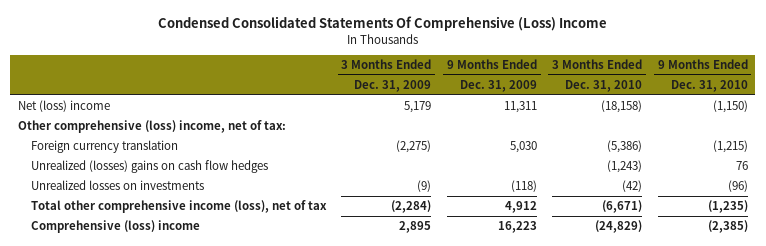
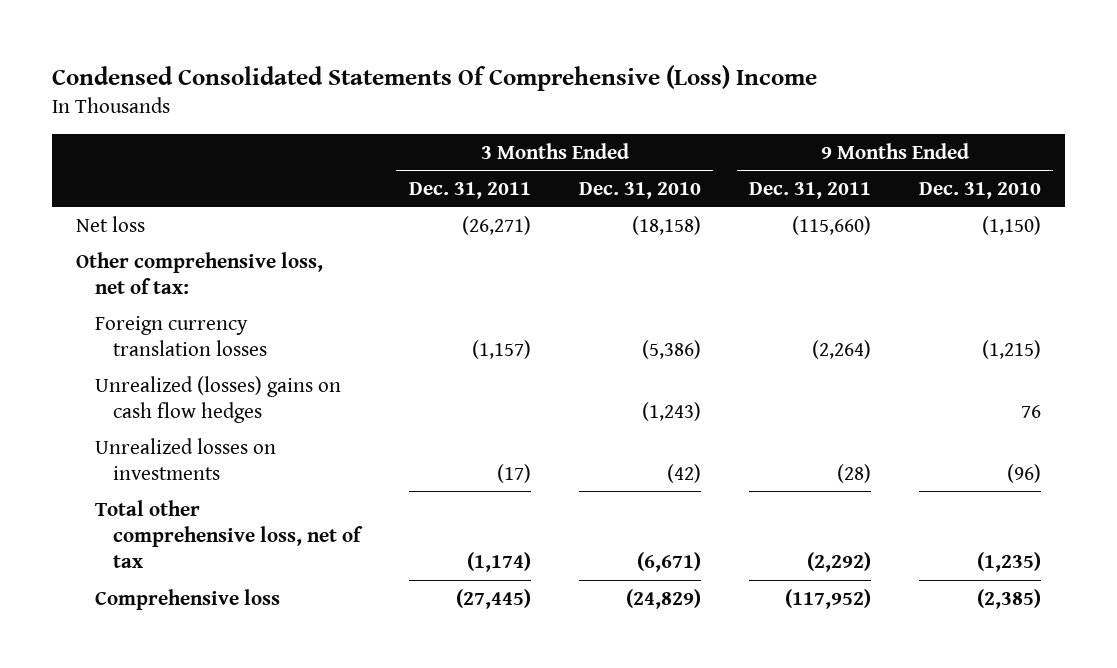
- | 3 Months Ended Dec. 31, 2009 | 9 Months Ended Dec. 31, 2009 | 3 Months Ended Dec. 31, 2010 | 9 Months Ended Dec. 31, 2010
+ | 3 Months Ended Dec. 31, 2011 | 3 Months Ended Dec. 31, 2010 | 9 Months Ended Dec. 31, 2011 | 9 Months Ended Dec. 31, 2010
- Net (loss) income | 5,179 | 11,311 | (18,158) | (1,150)
- Other comprehensive (loss) income, net of tax:
- Foreign currency translation | (2,275) | 5,030 | (5,386) | (1,215)
+ Net loss | (26,271) | (18,158) | (115,660) | (1,150)
+ Other comprehensive loss, net of tax:
+ Foreign currency translation losses | (1,157) | (5,386) | (2,264) | (1,215)
- Total other comprehensive income (loss), net of tax | (2,284) | 4,912 | (6,671) | (1,235)
- Comprehensive (loss) income | 2,895 | 16,223 | (24,829) | (2,385)
+ Total other comprehensive loss, net of tax | (1,174) | (6,671) | (2,292) | (1,235)
+ Comprehensive loss | (27,445) | (24,829) | (117,952) | (2,385)

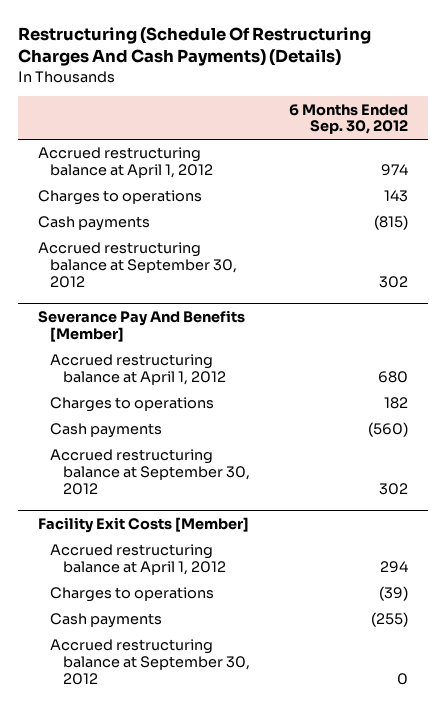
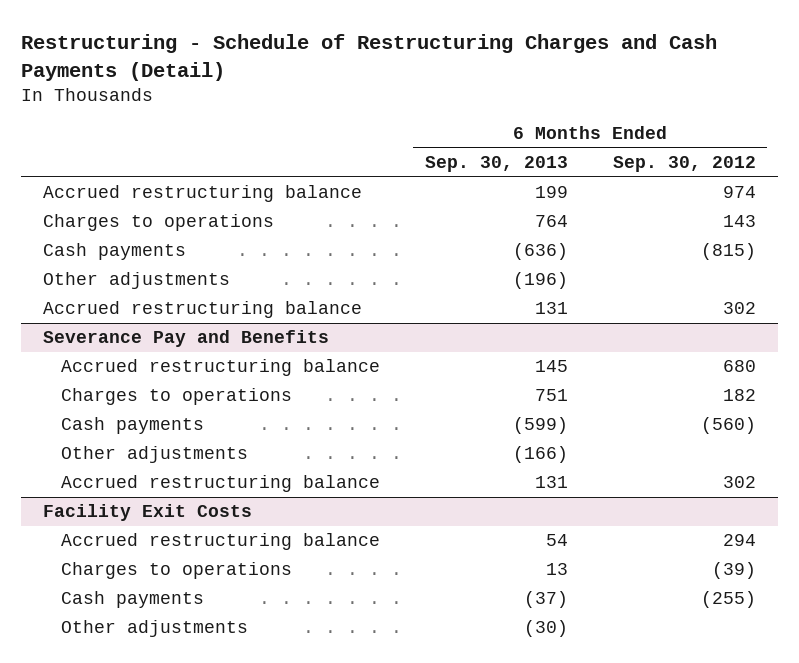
- Restructuring (Schedule Of Restructuring Charges And Cash Payments) (Details)
+ Restructuring - Schedule of Restructuring Charges and Cash Payments (Detail)
- | 6 Months Ended Sep. 30, 2012
+ | 6 Months Ended Sep. 30, 2013 | 6 Months Ended Sep. 30, 2012
- Accrued restructuring balance at April 1, 2012 | 974
+ Accrued restructuring balance | 199 | 974
- Accrued restructuring balance at September 30, 2012 | 302
- Severance Pay And Benefits [Member]
- Accrued restructuring balance at April 1, 2012 | 680
+ Other adjustments | (196) |
+ Accrued restructuring balance | 131 | 302
+ Severance Pay and Benefits
+ Accrued restructuring balance | 145 | 680
- Accrued restructuring balance at September 30, 2012 | 302
- Facility Exit Costs [Member]
- Accrued restructuring balance at April 1, 2012 | 294
+ Other adjustments | (166) |
+ Accrued restructuring balance | 131 | 302
+ Facility Exit Costs
+ Accrued restructuring balance | 54 | 294
- Accrued restructuring balance at September 30, 2012 | 0
+ Other adjustments | (30) |

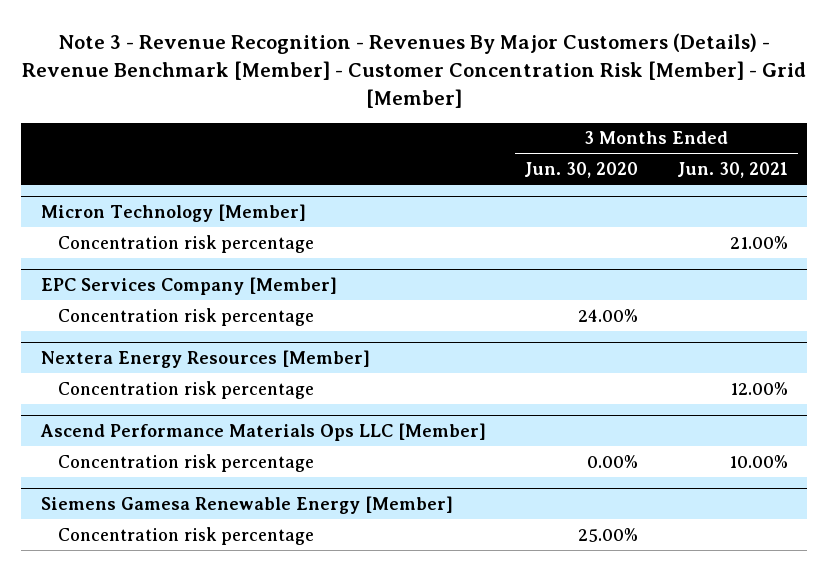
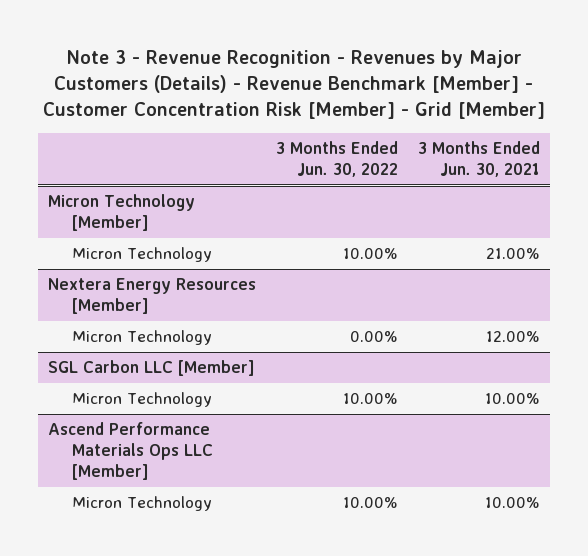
- Note 3 - Revenue Recognition - Revenues By Major Customers (Details) - Revenue Benchmark [Member] - Customer Concentration Risk [Member] - Grid [Member]
+ Note 3 - Revenue Recognition - Revenues by Major Customers (Details) - Revenue Benchmark [Member] - Customer Concentration Risk [Member] - Grid [Member]
- | 3 Months Ended Jun. 30, 2020 | 3 Months Ended Jun. 30, 2021
+ | 3 Months Ended Jun. 30, 2022 | 3 Months Ended Jun. 30, 2021
@ Micron Technology [Member]
- Concentration risk percentage | | 21.00%
- EPC Services Company [Member]
- Concentration risk percentage | 24.00% |
@ Micron Technology [Member]
+ Micron Technology | 10.00% | 21.00%
@ Nextera Energy Resources [Member]
- Concentration risk percentage | | 12.00%
+ Micron Technology | 0.00% | 12.00%
+ SGL Carbon LLC [Member]
+ Micron Technology | 10.00% | 10.00%
@ Ascend Performance Materials Ops LLC [Member]
- Concentration risk percentage | 0.00% | 10.00%
- Siemens Gamesa Renewable Energy [Member]
- Concentration risk percentage | 25.00% |
@ Ascend Performance Materials Ops LLC [Member]
+ Micron Technology | 10.00% | 10.00%

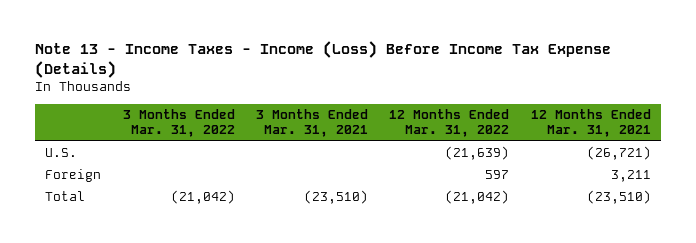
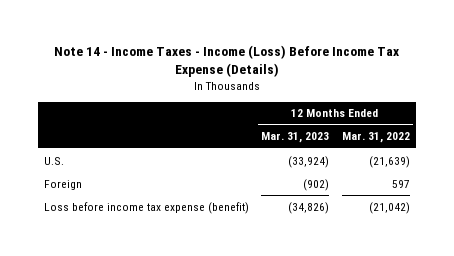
- Note 13 - Income Taxes - Income (Loss) Before Income Tax Expense (Details)
+ Note 14 - Income Taxes - Income (Loss) Before Income Tax Expense (Details)
- | 3 Months Ended Mar. 31, 2022 | 3 Months Ended Mar. 31, 2021 | 12 Months Ended Mar. 31, 2022 | 12 Months Ended Mar. 31, 2021
+ | 12 Months Ended Mar. 31, 2023 | 12 Months Ended Mar. 31, 2022
- Total | (21,042) | (23,510) | (21,042) | (23,510)
+ Loss before income tax expense (benefit) | (34,826) | (21,042)

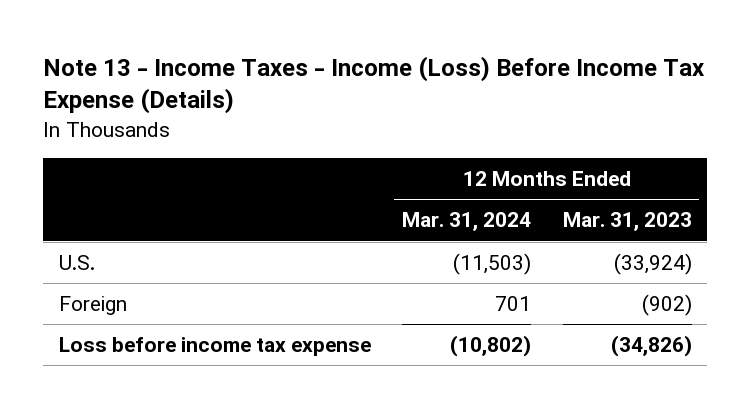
- Note 14 - Income Taxes - Income (Loss) Before Income Tax Expense (Details)
+ Note 13 - Income Taxes - Income (Loss) Before Income Tax Expense (Details)
- | 12 Months Ended Mar. 31, 2023 | 12 Months Ended Mar. 31, 2022
+ | 12 Months Ended Mar. 31, 2024 | 12 Months Ended Mar. 31, 2023
- Loss before income tax expense (benefit) | (34,826) | (21,042)
+ Loss before income tax expense | (10,802) | (34,826)

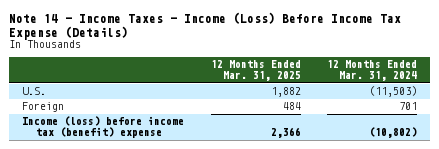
- Note 13 - Income Taxes - Income (Loss) Before Income Tax Expense (Details)
+ Note 14 - Income Taxes - Income (Loss) Before Income Tax Expense (Details)
- | 12 Months Ended Mar. 31, 2024 | 12 Months Ended Mar. 31, 2023
+ | 12 Months Ended Mar. 31, 2025 | 12 Months Ended Mar. 31, 2024
- Loss before income tax expense | (10,802) | (34,826)
+ Income (loss) before income tax (benefit) expense | 2,366 | (10,802)

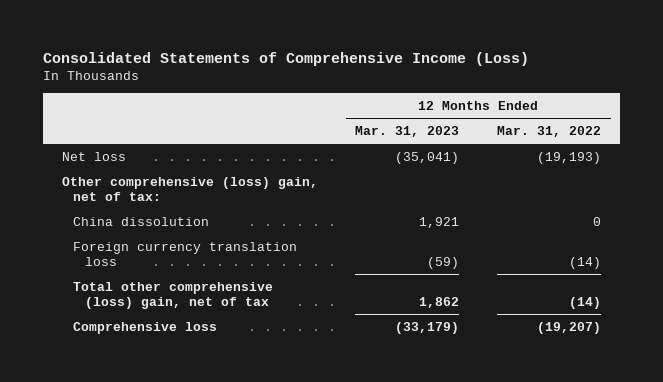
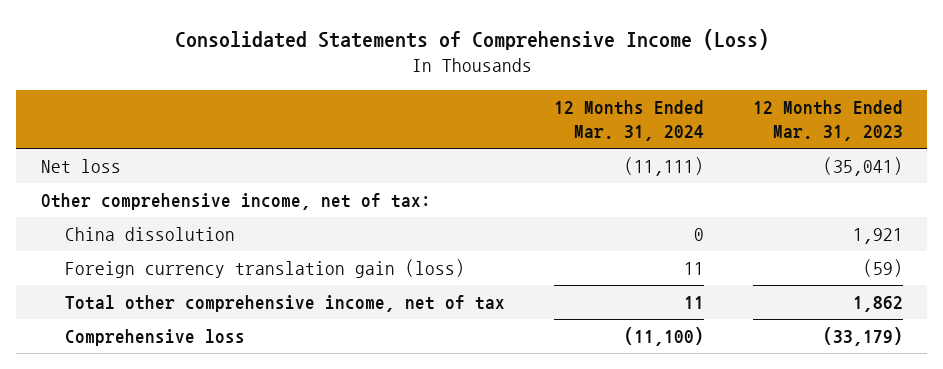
- | 12 Months Ended Mar. 31, 2023 | 12 Months Ended Mar. 31, 2022
+ | 12 Months Ended Mar. 31, 2024 | 12 Months Ended Mar. 31, 2023
- Other comprehensive (loss) gain, net of tax:
+ Other comprehensive income, net of tax:
- Foreign currency translation loss | (59) | (14)
- Total other comprehensive (loss) gain, net of tax | 1,862 | (14)
+ Foreign currency translation gain (loss) | 11 | (59)
+ Total other comprehensive income, net of tax | 11 | 1,862

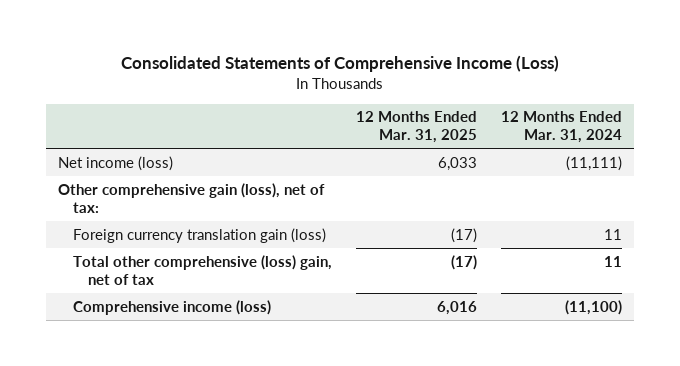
- | 12 Months Ended Mar. 31, 2024 | 12 Months Ended Mar. 31, 2023
+ | 12 Months Ended Mar. 31, 2025 | 12 Months Ended Mar. 31, 2024
- Net loss | (11,111) | (35,041)
- Other comprehensive income, net of tax:
- China dissolution | 0 | 1,921
+ Net income (loss) | 6,033 | (11,111)
+ Other comprehensive gain (loss), net of tax:
- Total other comprehensive income, net of tax | 11 | 1,862
- Comprehensive loss | (11,100) | (33,179)
+ Total other comprehensive (loss) gain, net of tax | (17) | 11
+ Comprehensive income (loss) | 6,016 | (11,100)

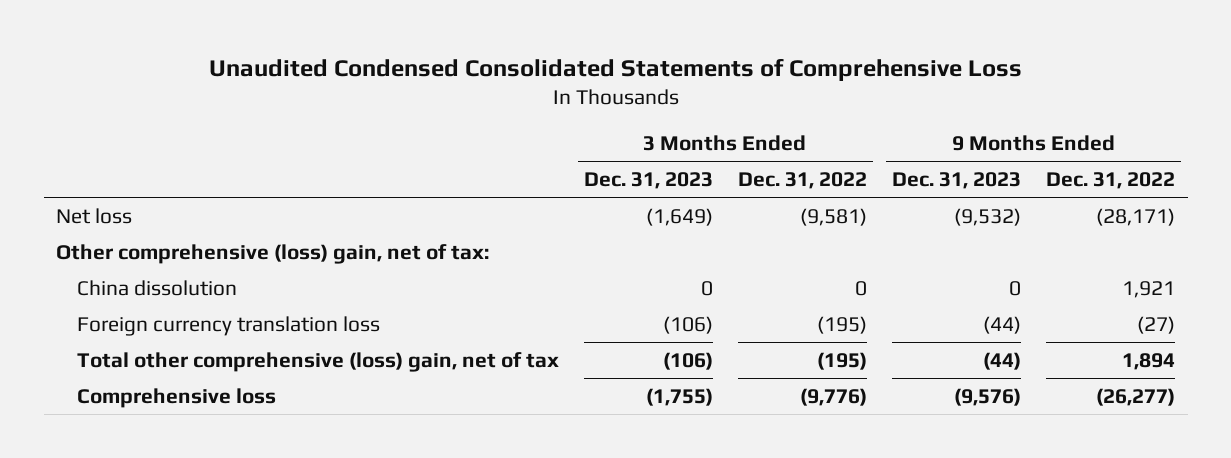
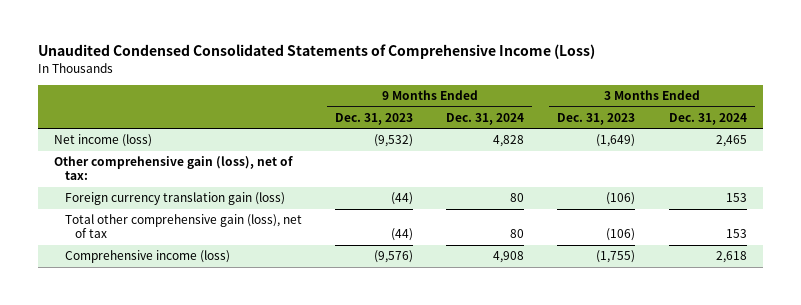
- Unaudited Condensed Consolidated Statements of Comprehensive Loss
+ Unaudited Condensed Consolidated Statements of Comprehensive Income (Loss)
- | 3 Months Ended Dec. 31, 2023 | 3 Months Ended Dec. 31, 2022 | 9 Months Ended Dec. 31, 2023 | 9 Months Ended Dec. 31, 2022
+ | 9 Months Ended Dec. 31, 2023 | 9 Months Ended Dec. 31, 2024 | 3 Months Ended Dec. 31, 2023 | 3 Months Ended Dec. 31, 2024
- Net loss | (1,649) | (9,581) | (9,532) | (28,171)
- Other comprehensive (loss) gain, net of tax:
- China dissolution | 0 | 0 | 0 | 1,921
- Foreign currency translation loss | (106) | (195) | (44) | (27)
- Total other comprehensive (loss) gain, net of tax | (106) | (195) | (44) | 1,894
- Comprehensive loss | (1,755) | (9,776) | (9,576) | (26,277)
+ Net income (loss) | (9,532) | 4,828 | (1,649) | 2,465
+ Other comprehensive gain (loss), net of tax:
+ Foreign currency translation gain (loss) | (44) | 80 | (106) | 153
+ Total other comprehensive gain (loss), net of tax | (44) | 80 | (106) | 153
+ Comprehensive income (loss) | (9,576) | 4,908 | (1,755) | 2,618

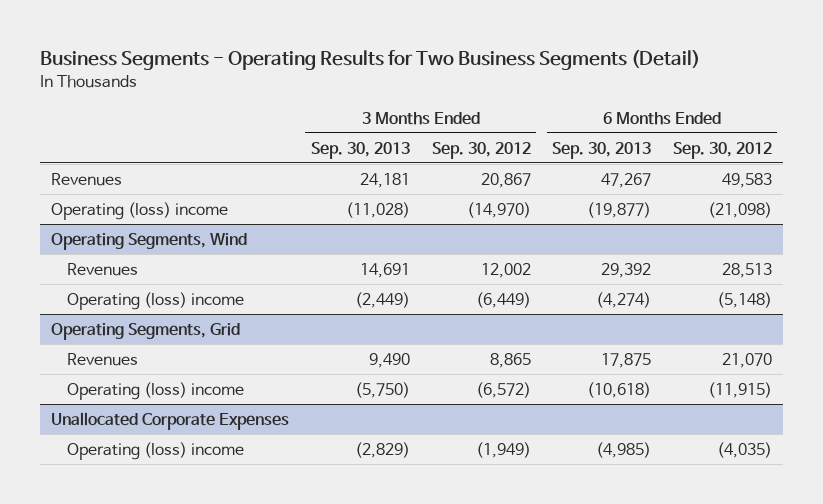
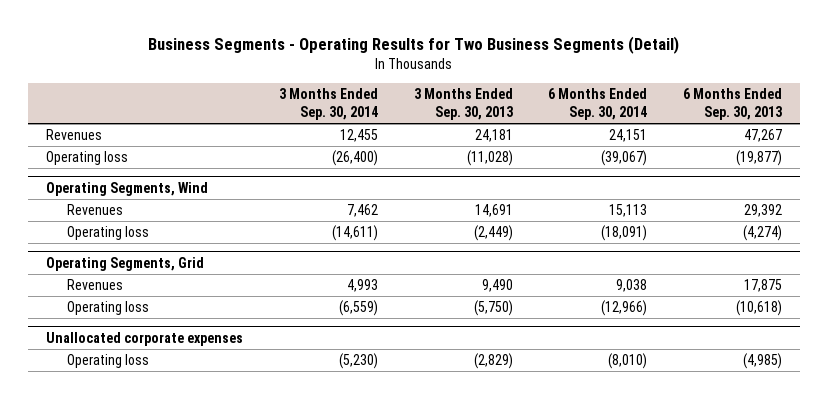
- | 3 Months Ended Sep. 30, 2013 | 3 Months Ended Sep. 30, 2012 | 6 Months Ended Sep. 30, 2013 | 6 Months Ended Sep. 30, 2012
+ | 3 Months Ended Sep. 30, 2014 | 3 Months Ended Sep. 30, 2013 | 6 Months Ended Sep. 30, 2014 | 6 Months Ended Sep. 30, 2013
- Operating (loss) income | (11,028) | (14,970) | (19,877) | (21,098)
+ Operating loss | (26,400) | (11,028) | (39,067) | (19,877)
@ Operating Segments, Wind
- Operating (loss) income | (2,449) | (6,449) | (4,274) | (5,148)
+ Operating loss | (14,611) | (2,449) | (18,091) | (4,274)
@ Operating Segments, Grid
- Operating (loss) income | (5,750) | (6,572) | (10,618) | (11,915)
- Unallocated Corporate Expenses
- Operating (loss) income | (2,829) | (1,949) | (4,985) | (4,035)
@ Operating Segments, Grid
+ Operating loss | (6,559) | (5,750) | (12,966) | (10,618)
+ Unallocated corporate expenses
+ Operating loss | (5,230) | (2,829) | (8,010) | (4,985)

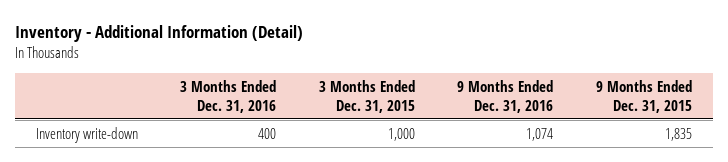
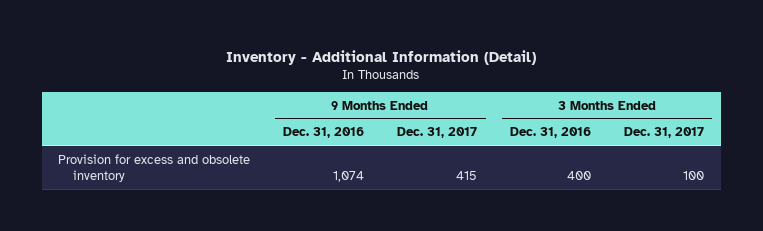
- | 3 Months Ended Dec. 31, 2016 | 3 Months Ended Dec. 31, 2015 | 9 Months Ended Dec. 31, 2016 | 9 Months Ended Dec. 31, 2015
+ | 9 Months Ended Dec. 31, 2016 | 9 Months Ended Dec. 31, 2017 | 3 Months Ended Dec. 31, 2016 | 3 Months Ended Dec. 31, 2017
- Inventory write-down | 400 | 1,000 | 1,074 | 1,835
+ Provision for excess and obsolete inventory | 1,074 | 415 | 400 | 100

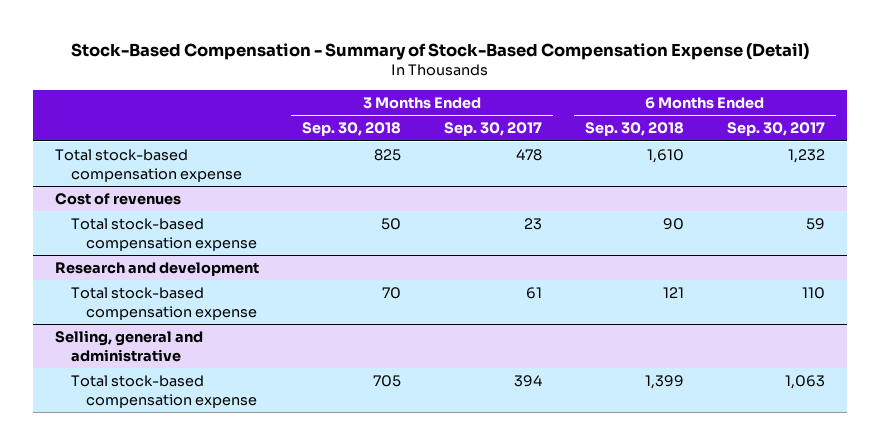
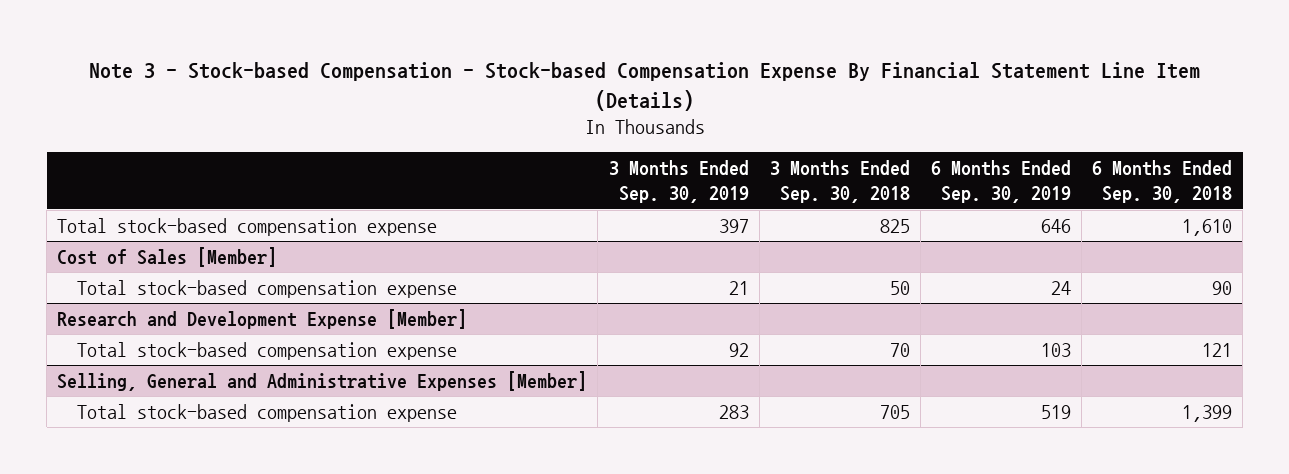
- Stock-Based Compensation - Summary of Stock-Based Compensation Expense (Detail)
+ Note 3 - Stock-based Compensation - Stock-based Compensation Expense By Financial Statement Line Item (Details)
- | 3 Months Ended Sep. 30, 2018 | 3 Months Ended Sep. 30, 2017 | 6 Months Ended Sep. 30, 2018 | 6 Months Ended Sep. 30, 2017
+ | 3 Months Ended Sep. 30, 2019 | 3 Months Ended Sep. 30, 2018 | 6 Months Ended Sep. 30, 2019 | 6 Months Ended Sep. 30, 2018
- Cost of revenues
+ Cost of Sales [Member]
- Research and development
+ Research and Development Expense [Member]
- Selling, general and administrative
+ Selling, General and Administrative Expenses [Member]

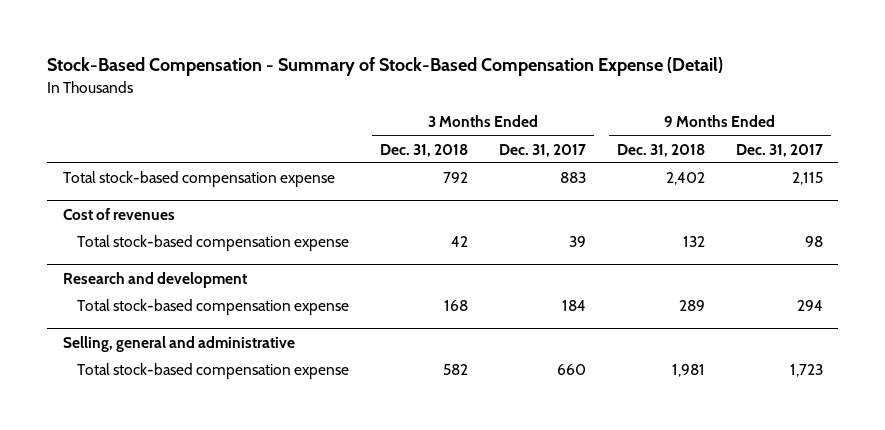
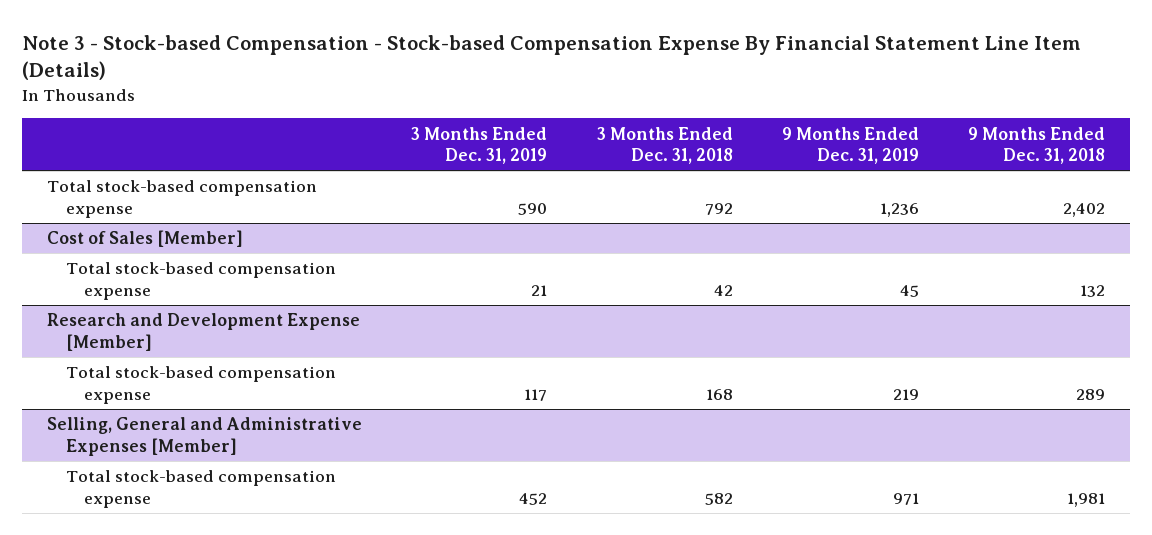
- Stock-Based Compensation - Summary of Stock-Based Compensation Expense (Detail)
+ Note 3 - Stock-based Compensation - Stock-based Compensation Expense By Financial Statement Line Item (Details)
- | 3 Months Ended Dec. 31, 2018 | 3 Months Ended Dec. 31, 2017 | 9 Months Ended Dec. 31, 2018 | 9 Months Ended Dec. 31, 2017
+ | 3 Months Ended Dec. 31, 2019 | 3 Months Ended Dec. 31, 2018 | 9 Months Ended Dec. 31, 2019 | 9 Months Ended Dec. 31, 2018
- Cost of revenues
+ Cost of Sales [Member]
- Research and development
+ Research and Development Expense [Member]
- Selling, general and administrative
+ Selling, General and Administrative Expenses [Member]

